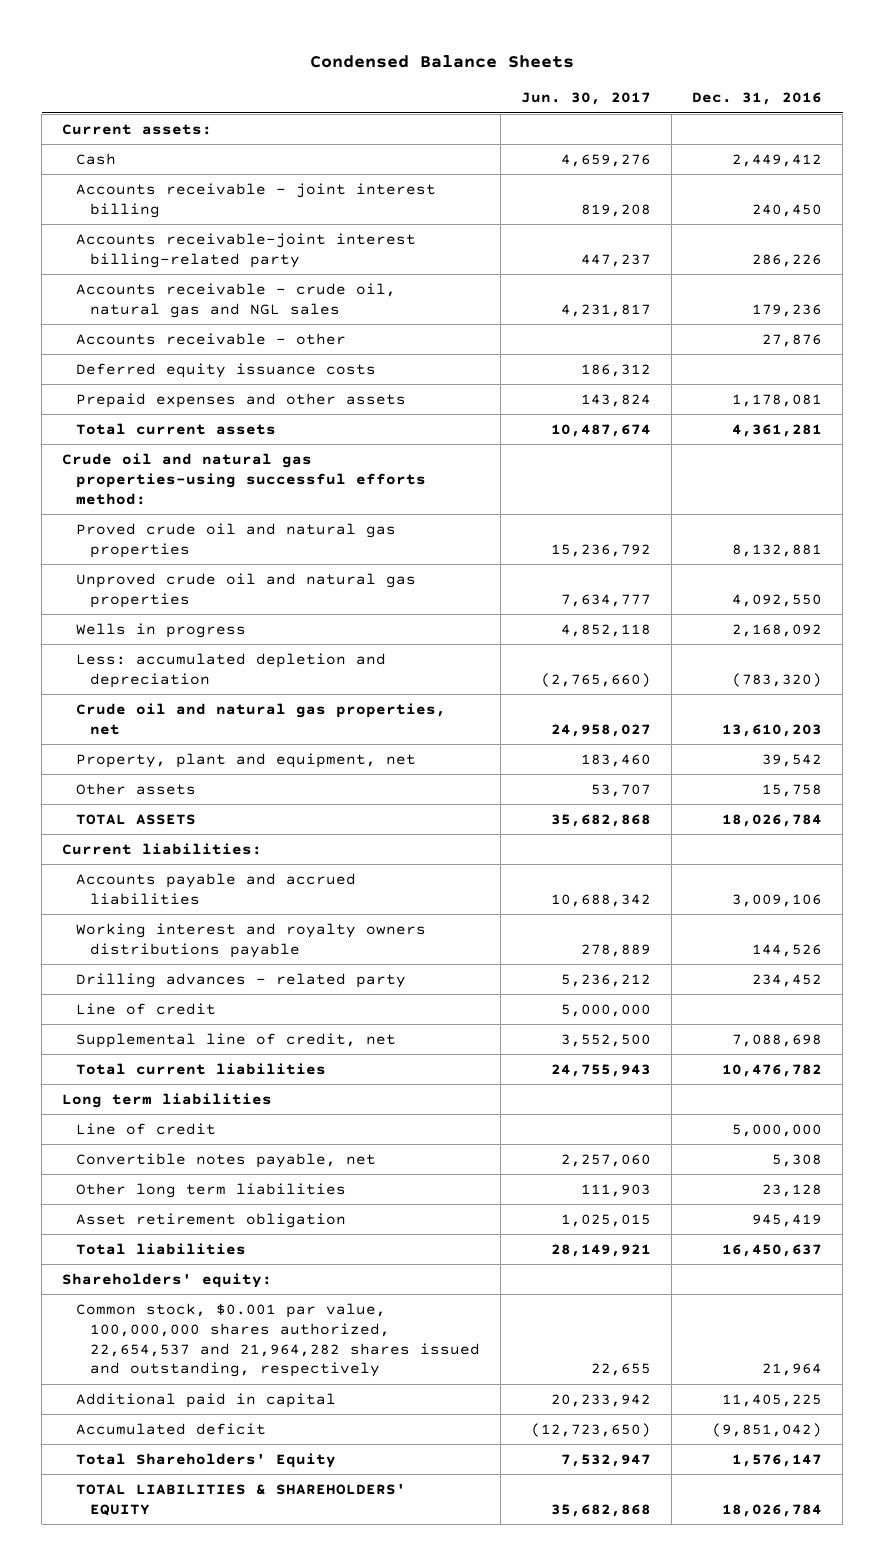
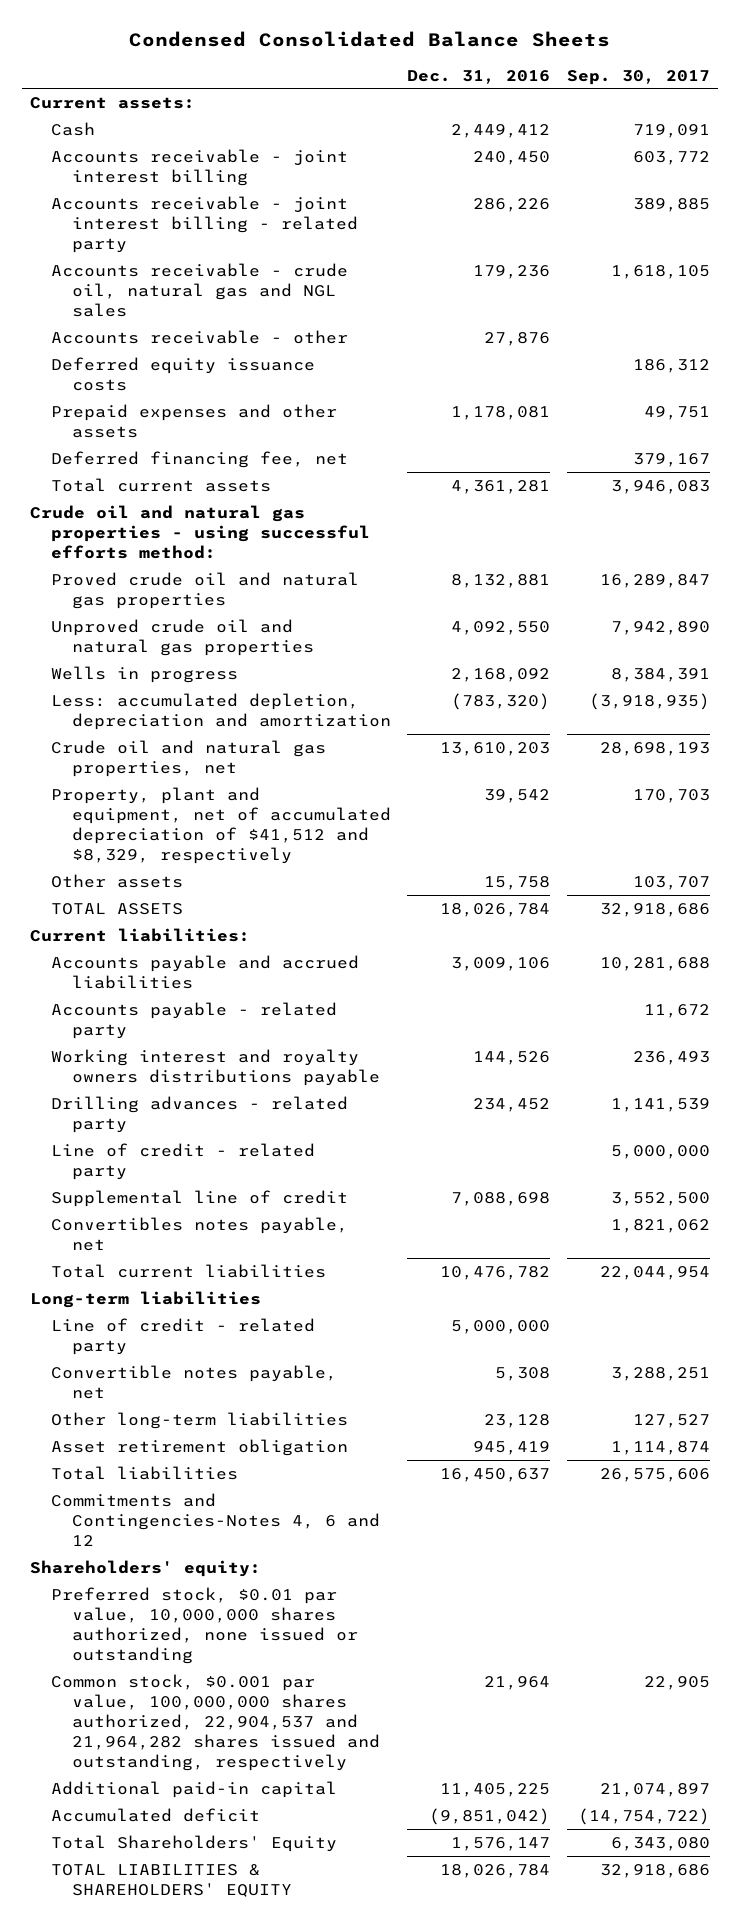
- Condensed Balance Sheets
+ Condensed Consolidated Balance Sheets
- | Jun. 30, 2017 | Dec. 31, 2016
+ | Dec. 31, 2016 | Sep. 30, 2017
- Accounts receivable-joint interest billing-related party | 447,237 | 286,226
+ Accounts receivable - joint interest billing - related party | 286,226 | 389,885
+ Deferred financing fee, net | | 379,167
- Crude oil and natural gas properties-using successful efforts method:
+ Crude oil and natural gas properties - using successful efforts method:
- Less: accumulated depletion and depreciation | (2,765,660) | (783,320)
+ Less: accumulated depletion, depreciation and amortization | (783,320) | (3,918,935)
- Property, plant and equipment, net | 183,460 | 39,542
+ Property, plant and equipment, net of accumulated depreciation of $41,512 and $8,329, respectively | 39,542 | 170,703
+ Accounts payable - related party | | 11,672
- Line of credit | 5,000,000 |
- Supplemental line of credit, net | 3,552,500 | 7,088,698
+ Line of credit - related party | | 5,000,000
+ Supplemental line of credit | 7,088,698 | 3,552,500
+ Convertibles notes payable, net | | 1,821,062
- Long term liabilities
- Line of credit | | 5,000,000
+ Long-term liabilities
+ Line of credit - related party | 5,000,000 |
- Other long term liabilities | 111,903 | 23,128
+ Other long-term liabilities | 23,128 | 127,527
+ Commitments and Contingencies-Notes 4, 6 and 12
- Common stock, $0.001 par value, 100,000,000 shares authorized, 22,654,537 and 21,964,282 shares issued and outstanding, respectively | 22,655 | 21,964
- Additional paid in capital | 20,233,942 | 11,405,225
+ Preferred stock, $0.01 par value, 10,000,000 shares authorized, none issued or outstanding
+ Common stock, $0.001 par value, 100,000,000 shares authorized, 22,904,537 and 21,964,282 shares issued and outstanding, respectively | 21,964 | 22,905
+ Additional paid-in capital | 11,405,225 | 21,074,897

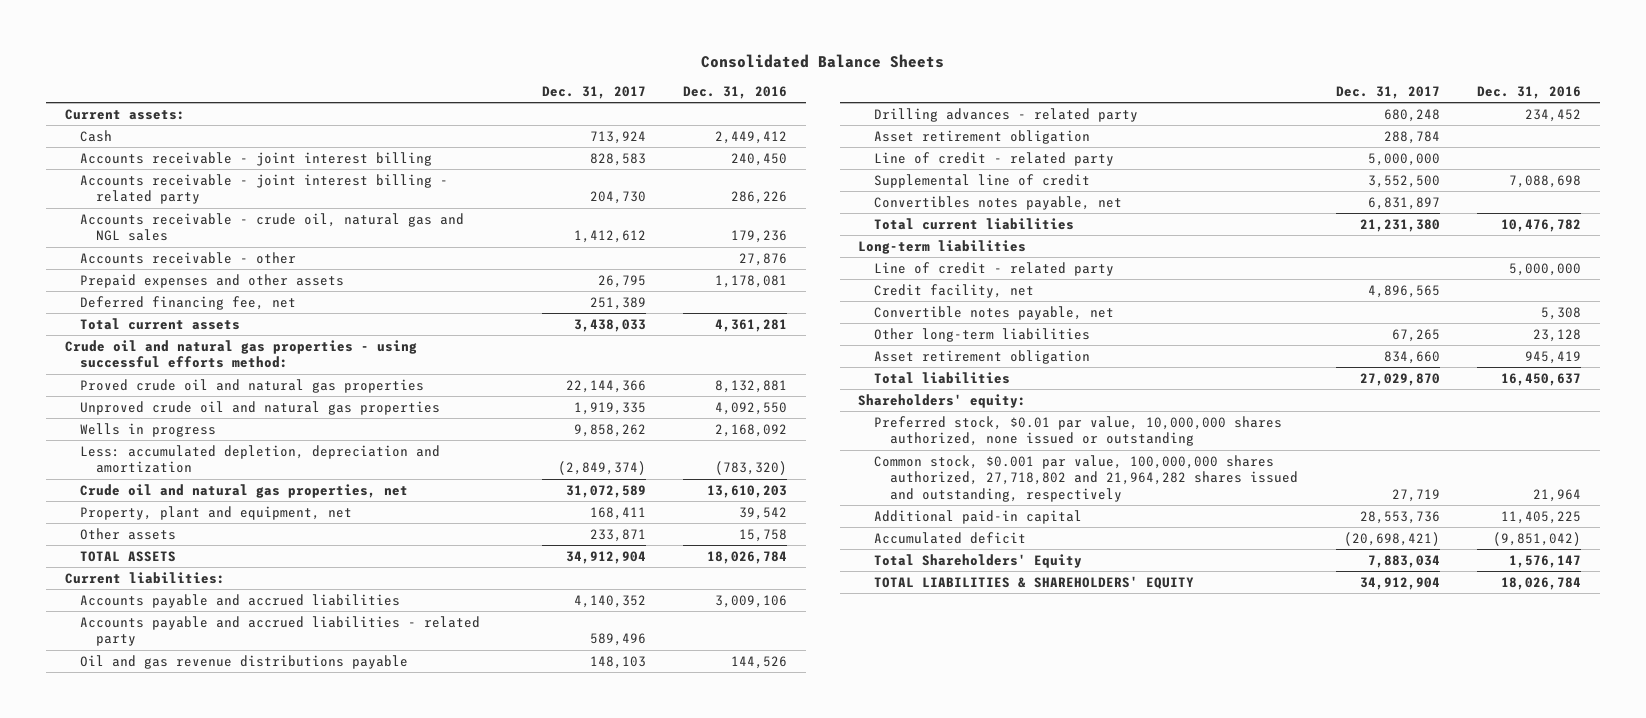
- Condensed Consolidated Balance Sheets
+ Consolidated Balance Sheets
- | Dec. 31, 2016 | Sep. 30, 2017
+ | Dec. 31, 2017 | Dec. 31, 2016
- Deferred equity issuance costs | | 186,312
- Property, plant and equipment, net of accumulated depreciation of $41,512 and $8,329, respectively | 39,542 | 170,703
+ Property, plant and equipment, net | 168,411 | 39,542
- Accounts payable - related party | | 11,672
- Working interest and royalty owners distributions payable | 144,526 | 236,493
+ Accounts payable and accrued liabilities - related party | 589,496 |
+ Oil and gas revenue distributions payable | 148,103 | 144,526
+ Asset retirement obligation | 288,784 |
+ Credit facility, net | 4,896,565 |
- Commitments and Contingencies-Notes 4, 6 and 12
- Common stock, $0.001 par value, 100,000,000 shares authorized, 22,904,537 and 21,964,282 shares issued and outstanding, respectively | 21,964 | 22,905
+ Common stock, $0.001 par value, 100,000,000 shares authorized, 27,718,802 and 21,964,282 shares issued and outstanding, respectively | 27,719 | 21,964

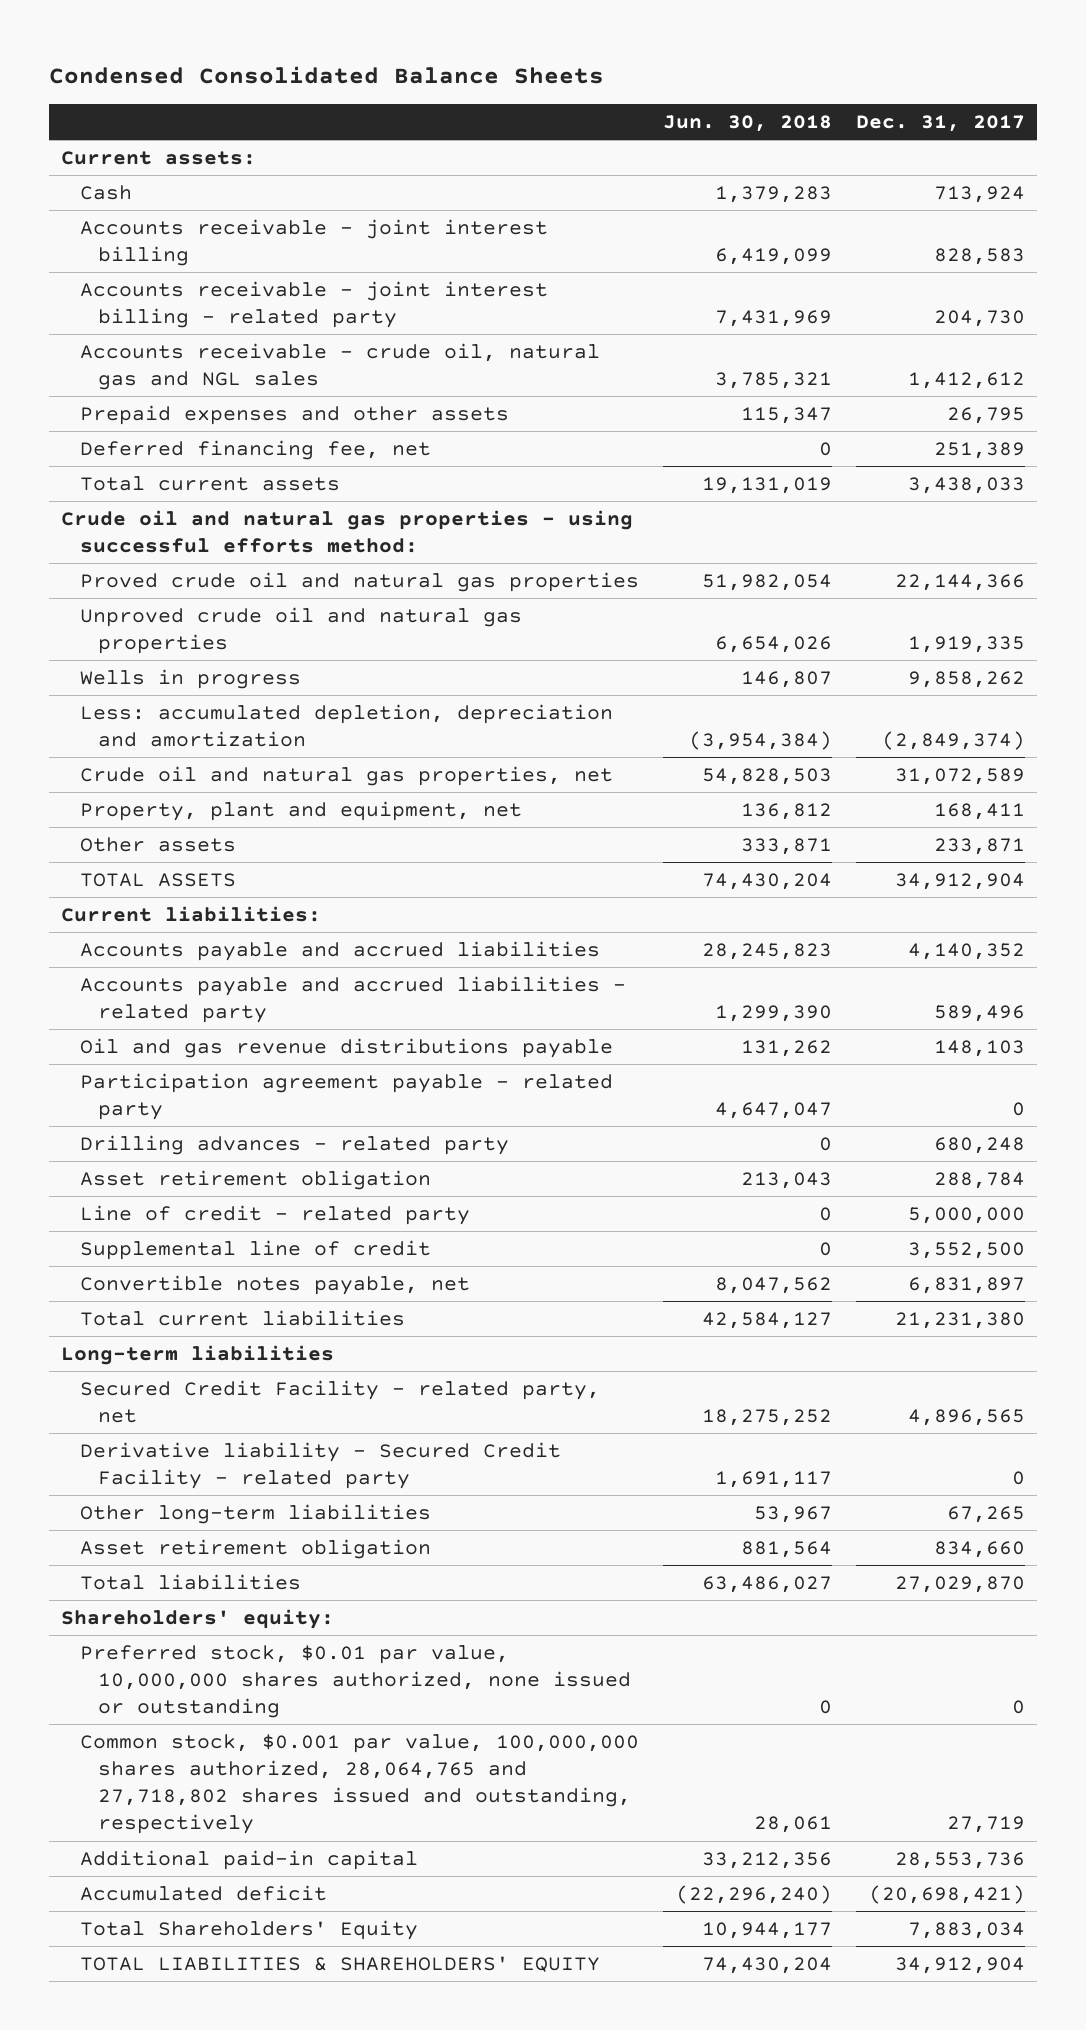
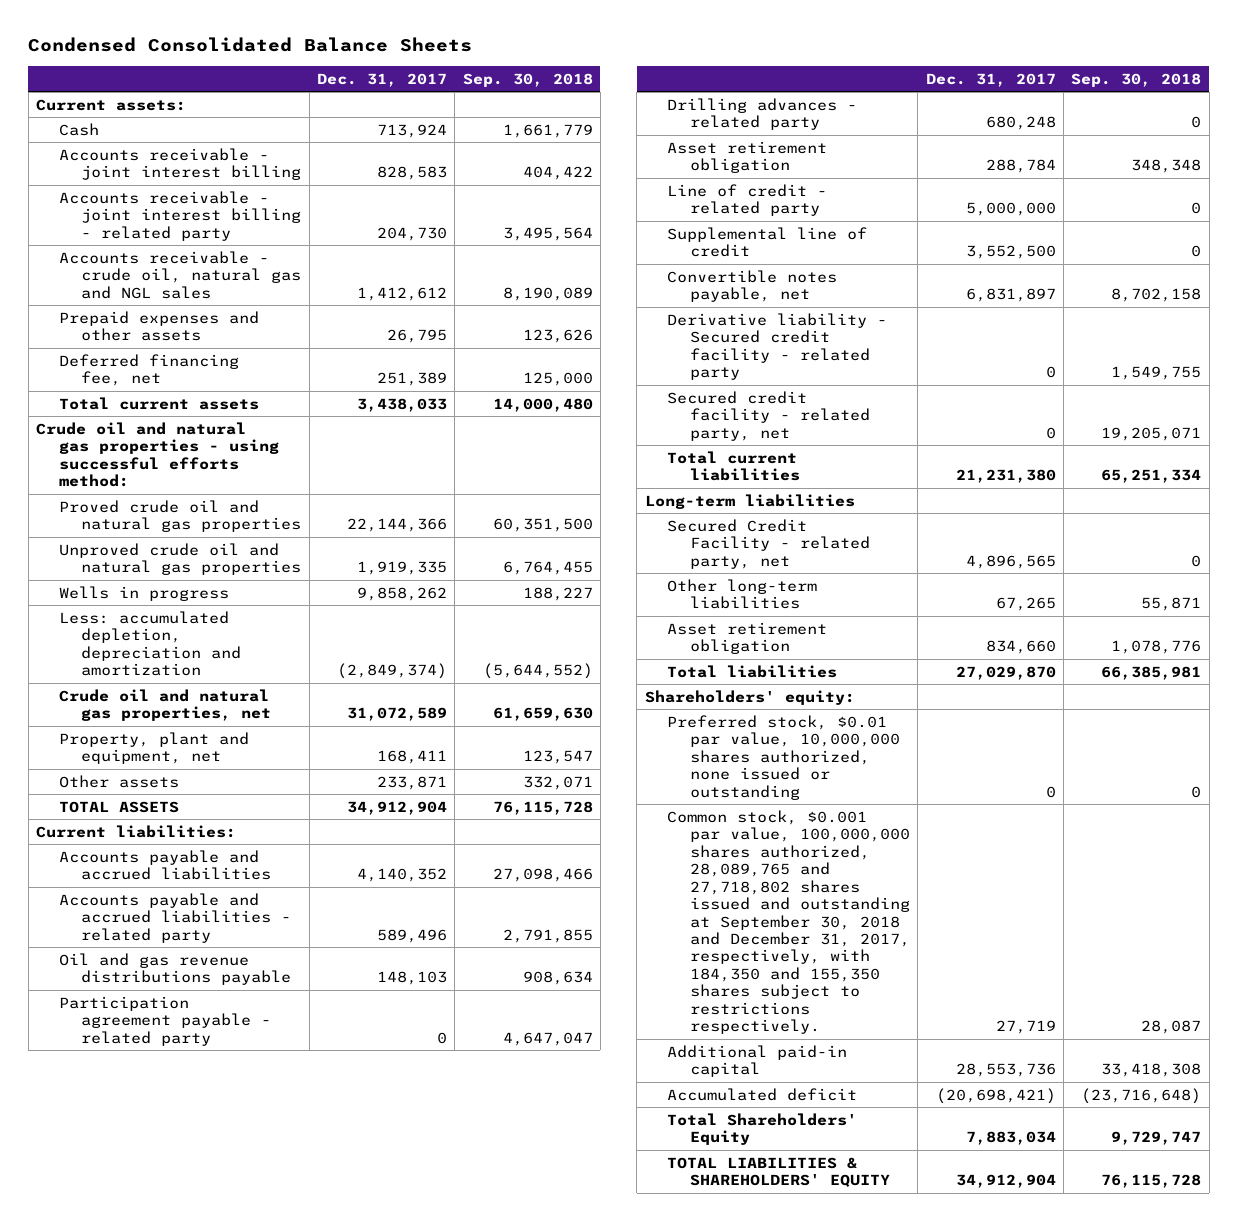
- | Jun. 30, 2018 | Dec. 31, 2017
+ | Dec. 31, 2017 | Sep. 30, 2018
+ Derivative liability - Secured credit facility - related party | 0 | 1,549,755
+ Secured credit facility - related party, net | 0 | 19,205,071
- Derivative liability - Secured Credit Facility - related party | 1,691,117 | 0
- Common stock, $0.001 par value, 100,000,000 shares authorized, 28,064,765 and 27,718,802 shares issued and outstanding, respectively | 28,061 | 27,719
+ Common stock, $0.001 par value, 100,000,000 shares authorized, 28,089,765 and 27,718,802 shares issued and outstanding at September 30, 2018 and December 31, 2017, respectively, with 184,350 and 155,350 shares subject to restrictions respectively. | 27,719 | 28,087

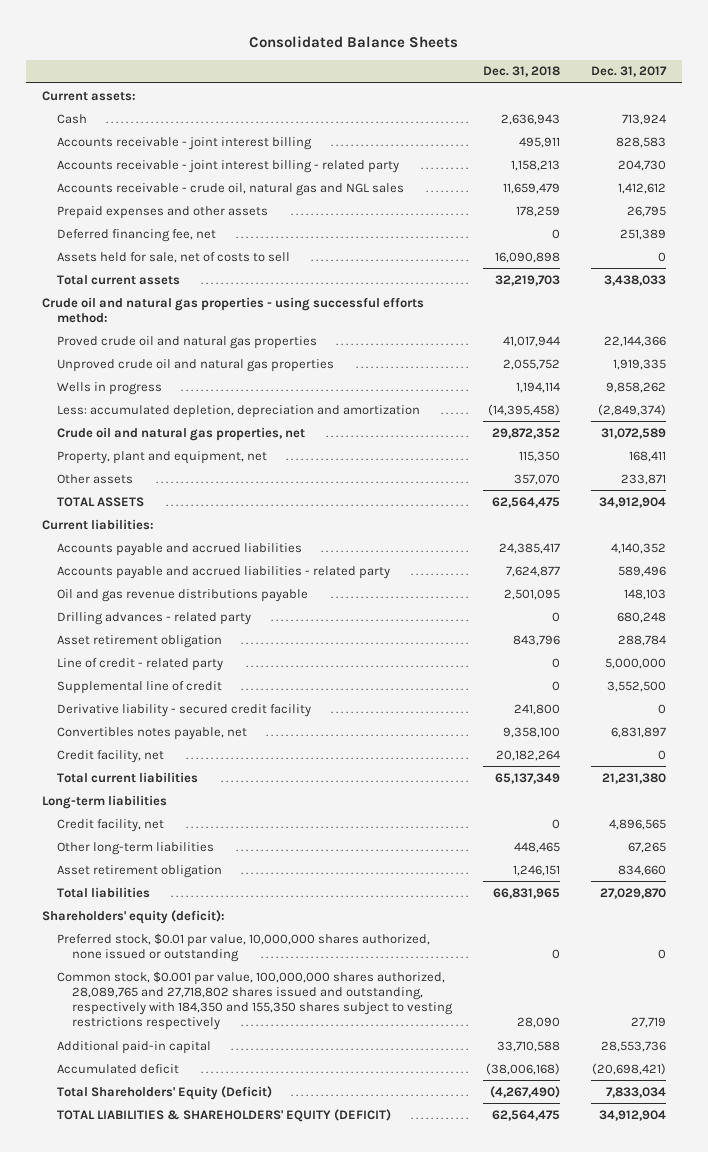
- Condensed Consolidated Balance Sheets
+ Consolidated Balance Sheets
- | Dec. 31, 2017 | Sep. 30, 2018
+ | Dec. 31, 2018 | Dec. 31, 2017
+ Assets held for sale, net of costs to sell | 16,090,898 | 0
- Participation agreement payable - related party | 0 | 4,647,047
- Convertible notes payable, net | 6,831,897 | 8,702,158
- Derivative liability - Secured credit facility - related party | 0 | 1,549,755
- Secured credit facility - related party, net | 0 | 19,205,071
+ Derivative liability - secured credit facility | 241,800 | 0
+ Convertibles notes payable, net | 9,358,100 | 6,831,897
+ Credit facility, net | 20,182,264 | 0
- Secured Credit Facility - related party, net | 4,896,565 | 0
+ Credit facility, net | 0 | 4,896,565
- Shareholders' equity:
+ Shareholders' equity (deficit):
- Common stock, $0.001 par value, 100,000,000 shares authorized, 28,089,765 and 27,718,802 shares issued and outstanding at September 30, 2018 and December 31, 2017, respectively, with 184,350 and 155,350 shares subject to restrictions respectively. | 27,719 | 28,087
+ Common stock, $0.001 par value, 100,000,000 shares authorized, 28,089,765 and 27,718,802 shares issued and outstanding, respectively with 184,350 and 155,350 shares subject to vesting restrictions respectively | 28,090 | 27,719
- Total Shareholders' Equity | 7,883,034 | 9,729,747
- TOTAL LIABILITIES & SHAREHOLDERS' EQUITY | 34,912,904 | 76,115,728
+ Total Shareholders' Equity (Deficit) | (4,267,490) | 7,833,034
+ TOTAL LIABILITIES & SHAREHOLDERS' EQUITY (DEFICIT) | 62,564,475 | 34,912,904

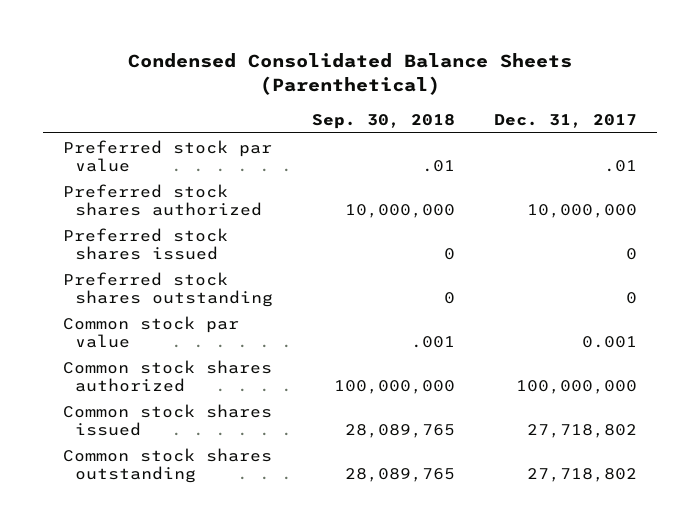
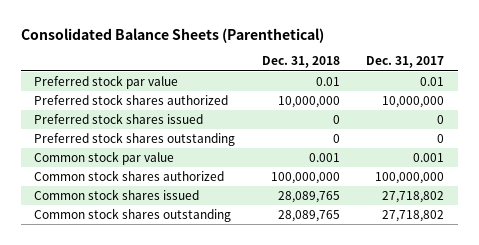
- Condensed Consolidated Balance Sheets (Parenthetical)
+ Consolidated Balance Sheets (Parenthetical)
- | Sep. 30, 2018 | Dec. 31, 2017
+ | Dec. 31, 2018 | Dec. 31, 2017
- Preferred stock par value | .01 | .01
+ Preferred stock par value | 0.01 | 0.01

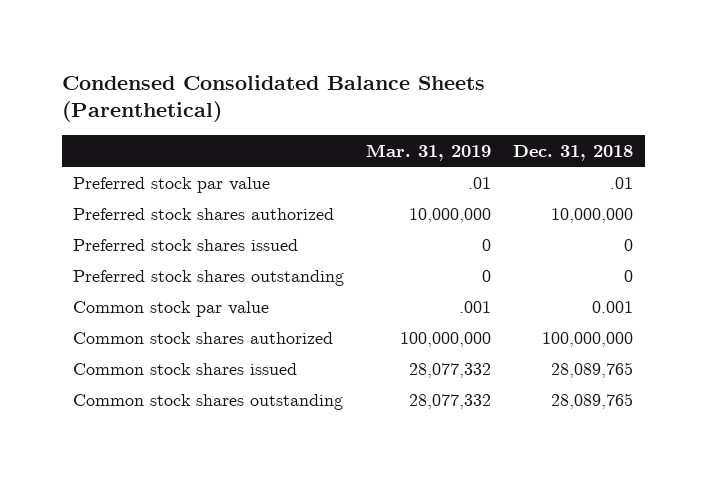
- Consolidated Balance Sheets (Parenthetical)
+ Condensed Consolidated Balance Sheets (Parenthetical)
- | Dec. 31, 2018 | Dec. 31, 2017
+ | Mar. 31, 2019 | Dec. 31, 2018
- Preferred stock par value | 0.01 | 0.01
+ Preferred stock par value | .01 | .01

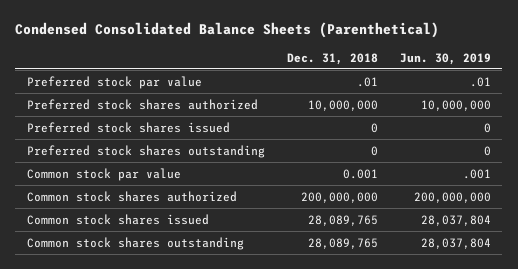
- | Mar. 31, 2019 | Dec. 31, 2018
+ | Dec. 31, 2018 | Jun. 30, 2019
- Common stock shares authorized | 100,000,000 | 100,000,000
+ Common stock shares authorized | 200,000,000 | 200,000,000

